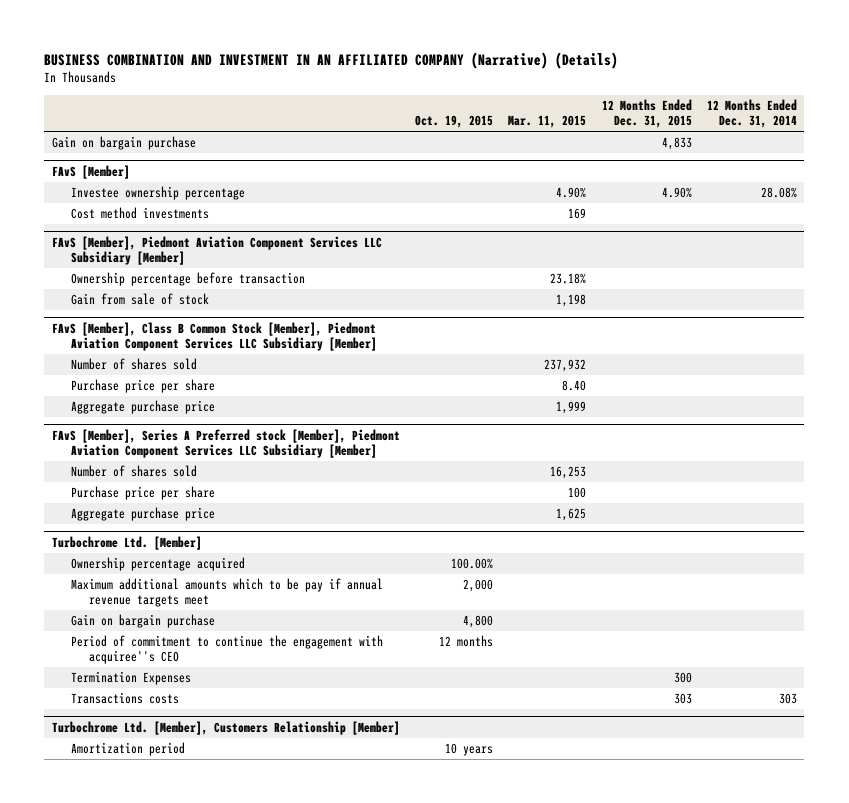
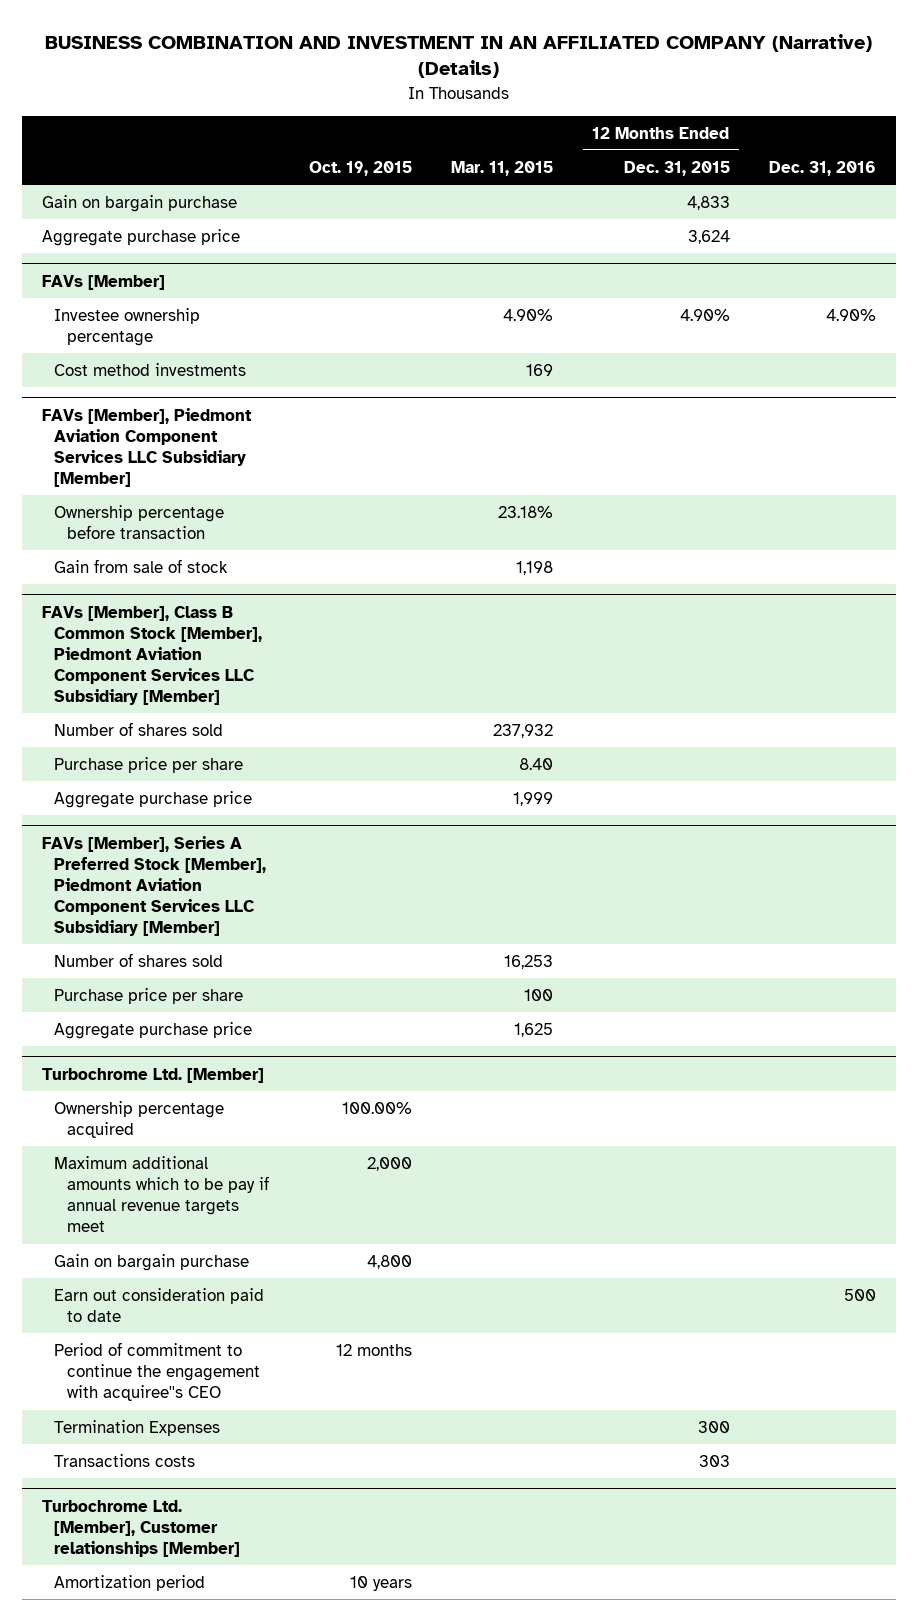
- | Oct. 19, 2015 | Mar. 11, 2015 | 12 Months Ended Dec. 31, 2015 | 12 Months Ended Dec. 31, 2014
+ | Oct. 19, 2015 | Mar. 11, 2015 | 12 Months Ended Dec. 31, 2015 | Dec. 31, 2016
- FAvS [Member]
+ Aggregate purchase price | | | 3,624 |
+ FAVs [Member]
- FAvS [Member], Piedmont Aviation Component Services LLC Subsidiary [Member]
+ FAVs [Member], Piedmont Aviation Component Services LLC Subsidiary [Member]
- FAvS [Member], Class B Common Stock [Member], Piedmont Aviation Component Services LLC Subsidiary [Member]
+ FAVs [Member], Class B Common Stock [Member], Piedmont Aviation Component Services LLC Subsidiary [Member]
- FAvS [Member], Series A Preferred stock [Member], Piedmont Aviation Component Services LLC Subsidiary [Member]
+ FAVs [Member], Series A Preferred Stock [Member], Piedmont Aviation Component Services LLC Subsidiary [Member]
@ Turbochrome Ltd. [Member]
+ Earn out consideration paid to date | | | | 500
- Turbochrome Ltd. [Member], Customers Relationship [Member]
+ Turbochrome Ltd. [Member], Customer relationships [Member]

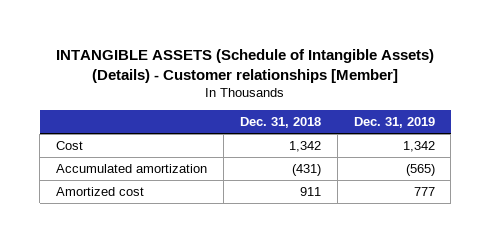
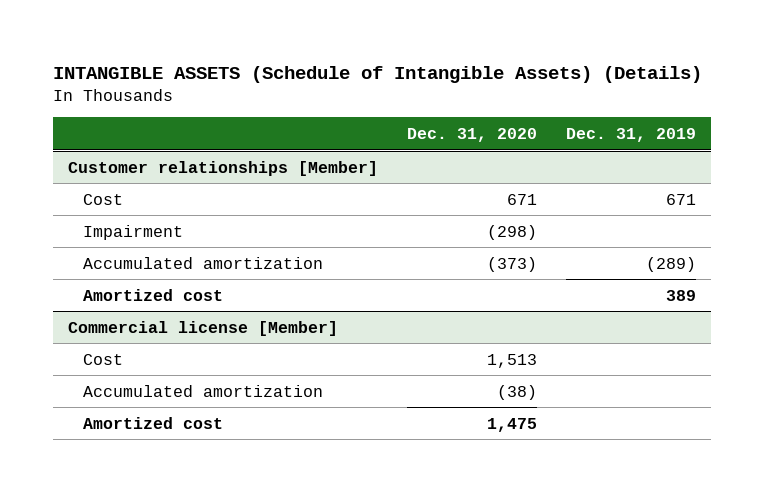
- INTANGIBLE ASSETS (Schedule of Intangible Assets) (Details) - Customer relationships [Member]
+ INTANGIBLE ASSETS (Schedule of Intangible Assets) (Details)
- | Dec. 31, 2018 | Dec. 31, 2019
+ | Dec. 31, 2020 | Dec. 31, 2019
- Cost | 1,342 | 1,342
- Accumulated amortization | (431) | (565)
- Amortized cost | 911 | 777
+ Customer relationships [Member]
+ Cost | 671 | 671
+ Impairment | (298) |
+ Accumulated amortization | (373) | (289)
+ Amortized cost | | 389
+ Commercial license [Member]
+ Cost | 1,513 |
+ Accumulated amortization | (38) |
+ Amortized cost | 1,475 |

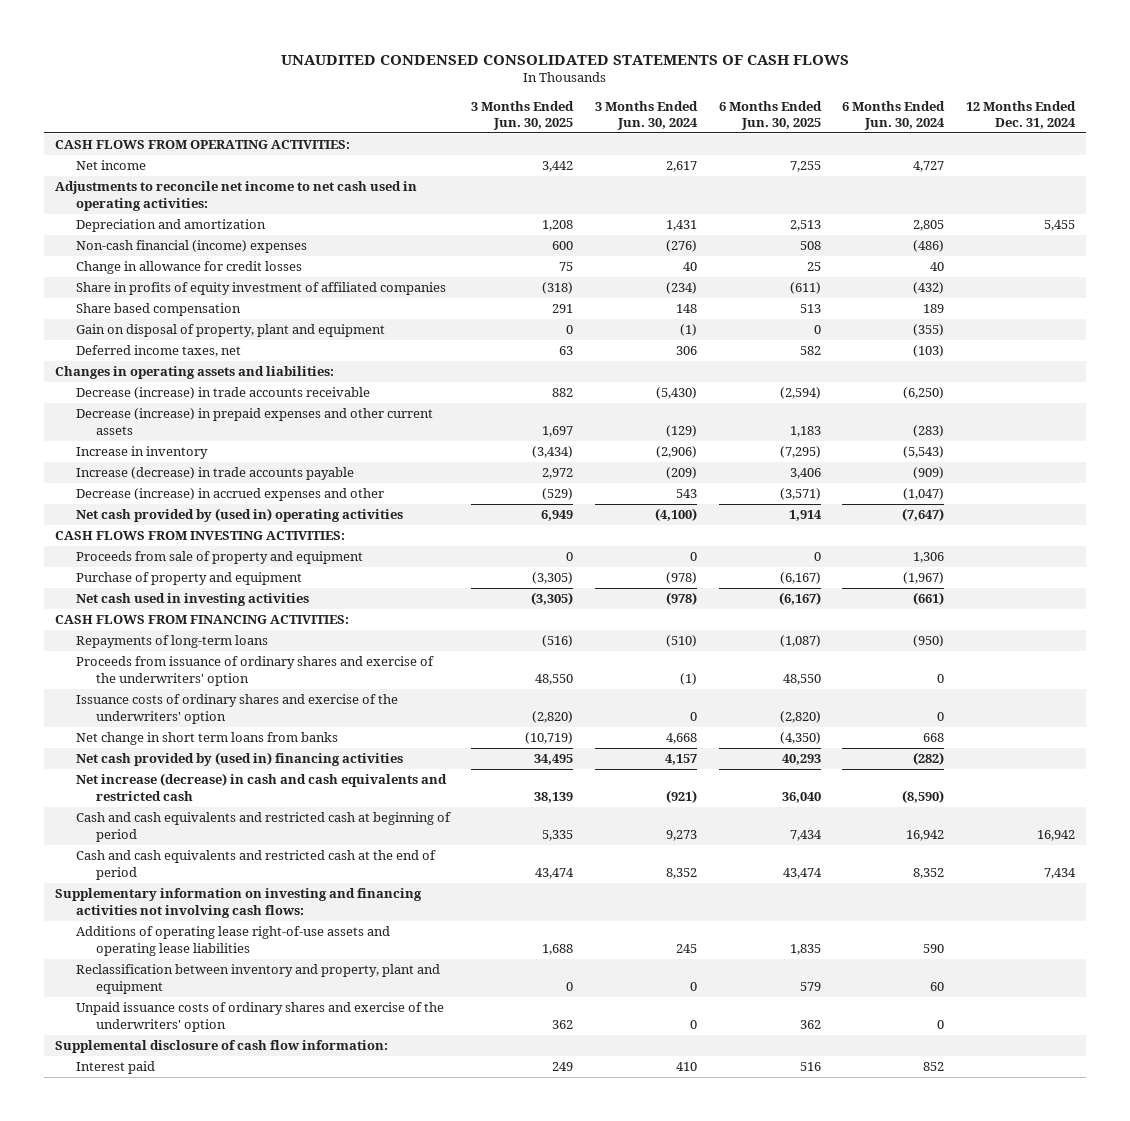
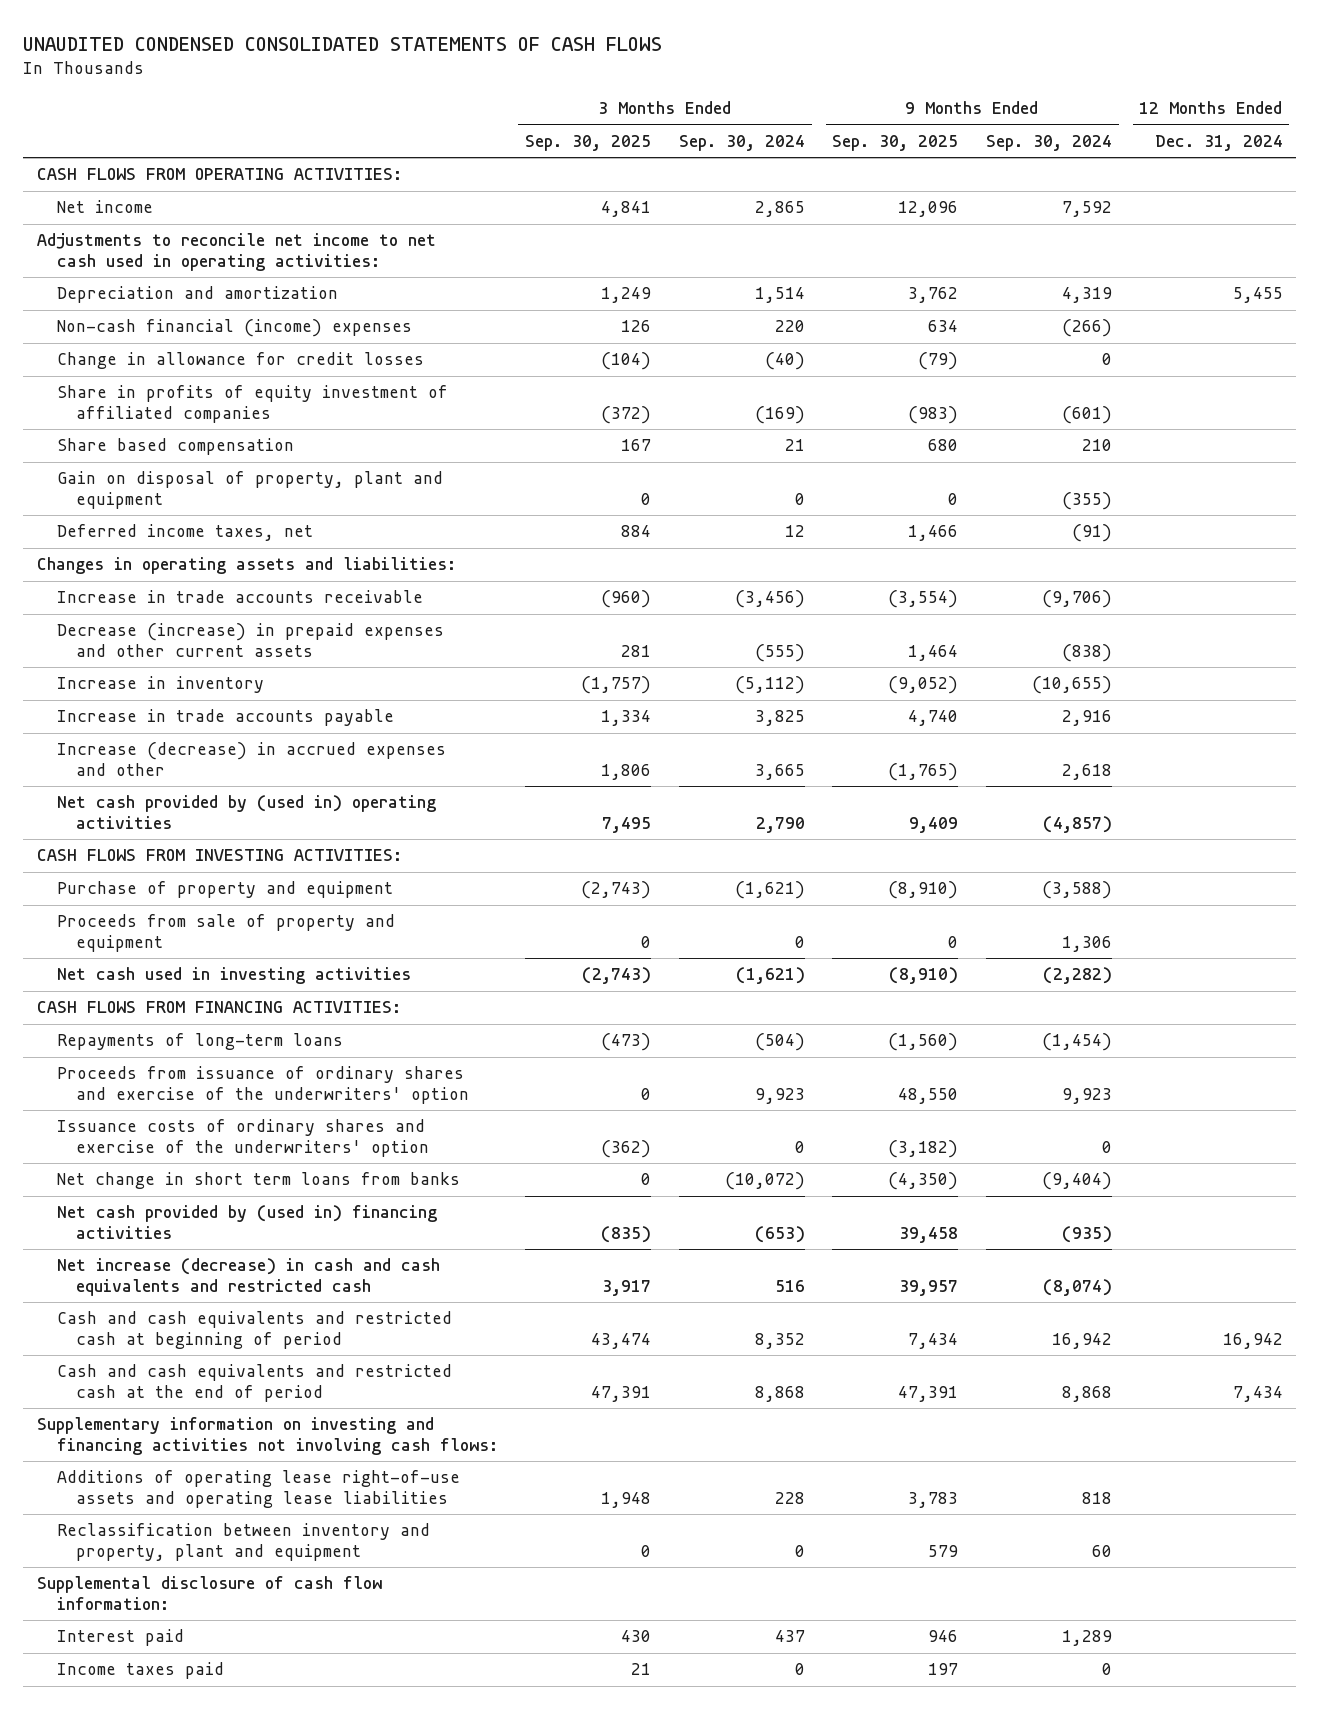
- | 3 Months Ended Jun. 30, 2025 | 3 Months Ended Jun. 30, 2024 | 6 Months Ended Jun. 30, 2025 | 6 Months Ended Jun. 30, 2024 | 12 Months Ended Dec. 31, 2024
+ | 3 Months Ended Sep. 30, 2025 | 3 Months Ended Sep. 30, 2024 | 9 Months Ended Sep. 30, 2025 | 9 Months Ended Sep. 30, 2024 | 12 Months Ended Dec. 31, 2024
- Decrease (increase) in trade accounts receivable | 882 | (5,430) | (2,594) | (6,250) |
+ Increase in trade accounts receivable | (960) | (3,456) | (3,554) | (9,706) |
- Increase (decrease) in trade accounts payable | 2,972 | (209) | 3,406 | (909) |
- Decrease (increase) in accrued expenses and other | (529) | 543 | (3,571) | (1,047) |
+ Increase in trade accounts payable | 1,334 | 3,825 | 4,740 | 2,916 |
+ Increase (decrease) in accrued expenses and other | 1,806 | 3,665 | (1,765) | 2,618 |
moved down: Proceeds from sale of property and equipment | 0 | 0 | 0 | 1,306 |
- Unpaid issuance costs of ordinary shares and exercise of the underwriters' option | 362 | 0 | 362 | 0 |
+ Income taxes paid | 21 | 0 | 197 | 0 |

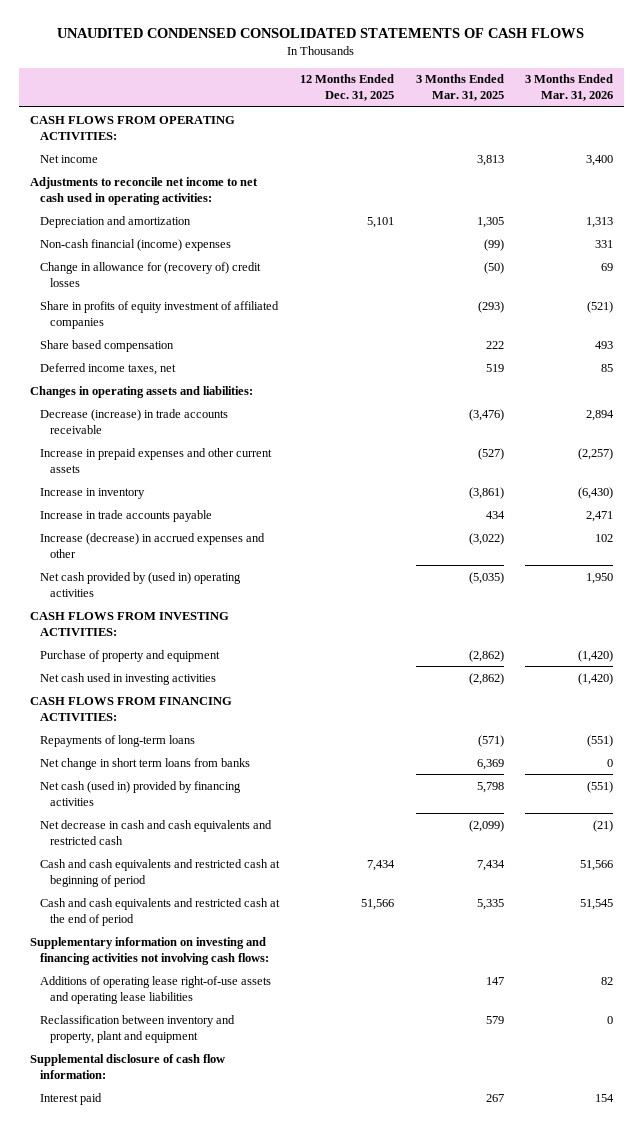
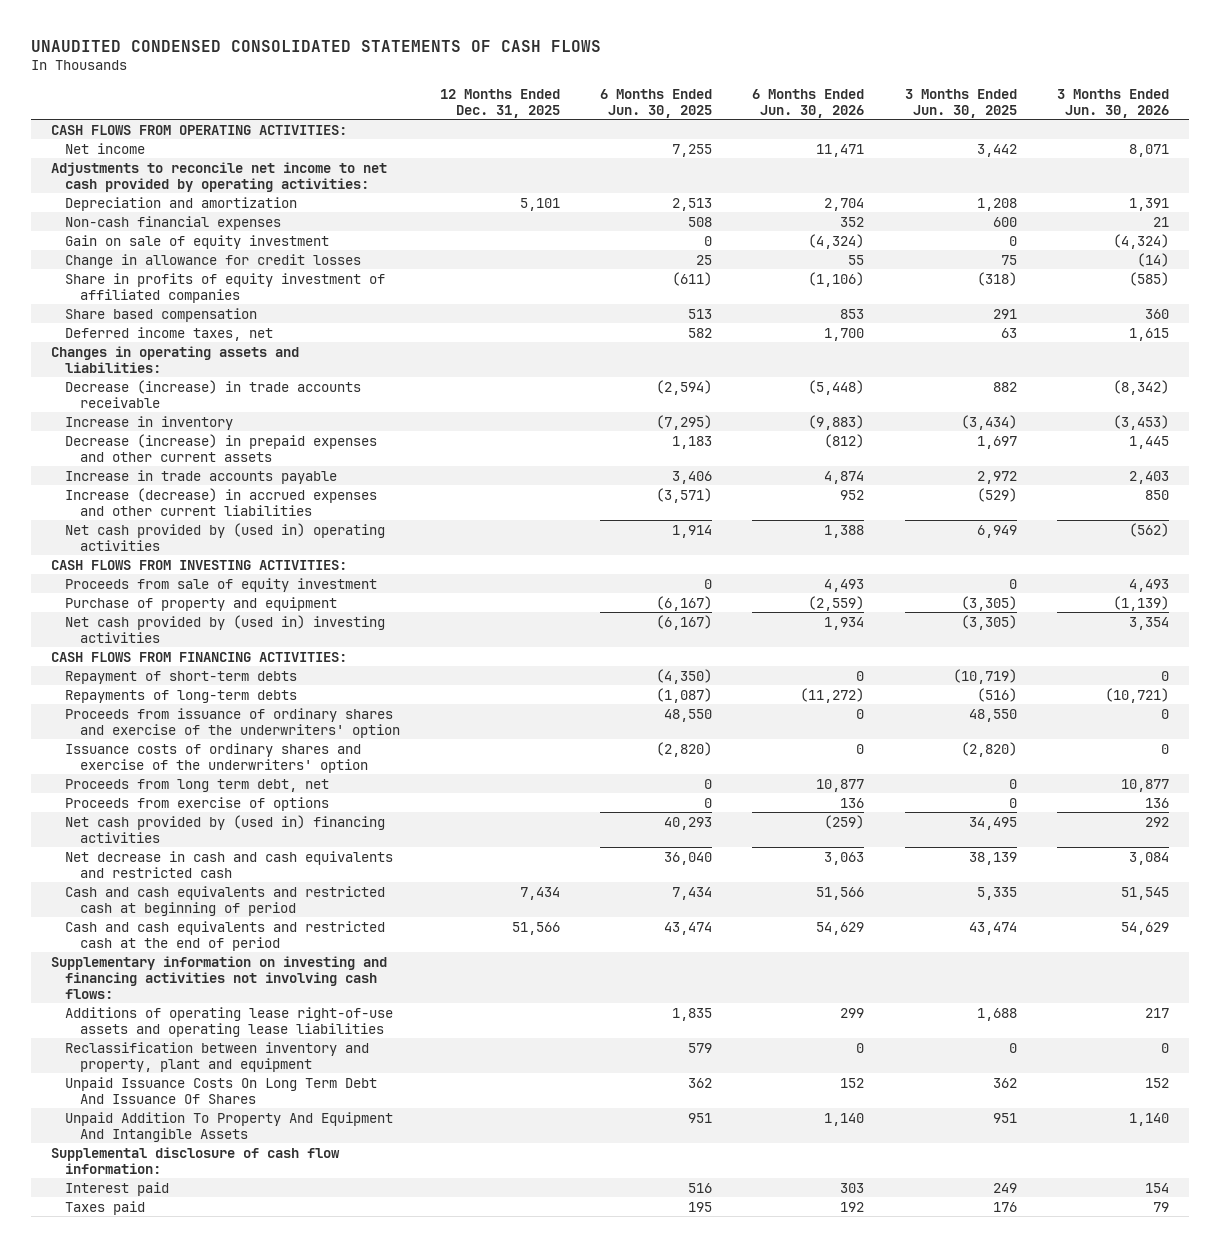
- | 12 Months Ended Dec. 31, 2025 | 3 Months Ended Mar. 31, 2025 | 3 Months Ended Mar. 31, 2026
+ | 12 Months Ended Dec. 31, 2025 | 6 Months Ended Jun. 30, 2025 | 6 Months Ended Jun. 30, 2026 | 3 Months Ended Jun. 30, 2025 | 3 Months Ended Jun. 30, 2026
- Adjustments to reconcile net income to net cash used in operating activities:
+ Adjustments to reconcile net income to net cash provided by operating activities:
- Non-cash financial (income) expenses | | (99) | 331
- Change in allowance for (recovery of) credit losses | | (50) | 69
+ Non-cash financial expenses | | 508 | 352 | 600 | 21
+ Gain on sale of equity investment | | 0 | (4,324) | 0 | (4,324)
+ Change in allowance for credit losses | | 25 | 55 | 75 | (14)
- Increase in prepaid expenses and other current assets | | (527) | (2,257)
+ Decrease (increase) in prepaid expenses and other current assets | | 1,183 | (812) | 1,697 | 1,445
- Increase (decrease) in accrued expenses and other | | (3,022) | 102
+ Increase (decrease) in accrued expenses and other current liabilities | | (3,571) | 952 | (529) | 850
+ Proceeds from sale of equity investment | | 0 | 4,493 | 0 | 4,493
- Net cash used in investing activities | | (2,862) | (1,420)
+ Net cash provided by (used in) investing activities | | (6,167) | 1,934 | (3,305) | 3,354
- Repayments of long-term loans | | (571) | (551)
- Net change in short term loans from banks | | 6,369 | 0
- Net cash (used in) provided by financing activities | | 5,798 | (551)
+ Repayment of short-term debts | | (4,350) | 0 | (10,719) | 0
+ Repayments of long-term debts | | (1,087) | (11,272) | (516) | (10,721)
+ Proceeds from issuance of ordinary shares and exercise of the underwriters' option | | 48,550 | 0 | 48,550 | 0
+ Issuance costs of ordinary shares and exercise of the underwriters' option | | (2,820) | 0 | (2,820) | 0
+ Proceeds from long term debt, net | | 0 | 10,877 | 0 | 10,877
+ Proceeds from exercise of options | | 0 | 136 | 0 | 136
+ Net cash provided by (used in) financing activities | | 40,293 | (259) | 34,495 | 292
+ Unpaid Issuance Costs On Long Term Debt And Issuance Of Shares | | 362 | 152 | 362 | 152
+ Unpaid Addition To Property And Equipment And Intangible Assets | | 951 | 1,140 | 951 | 1,140
+ Taxes paid | | 195 | 192 | 176 | 79

